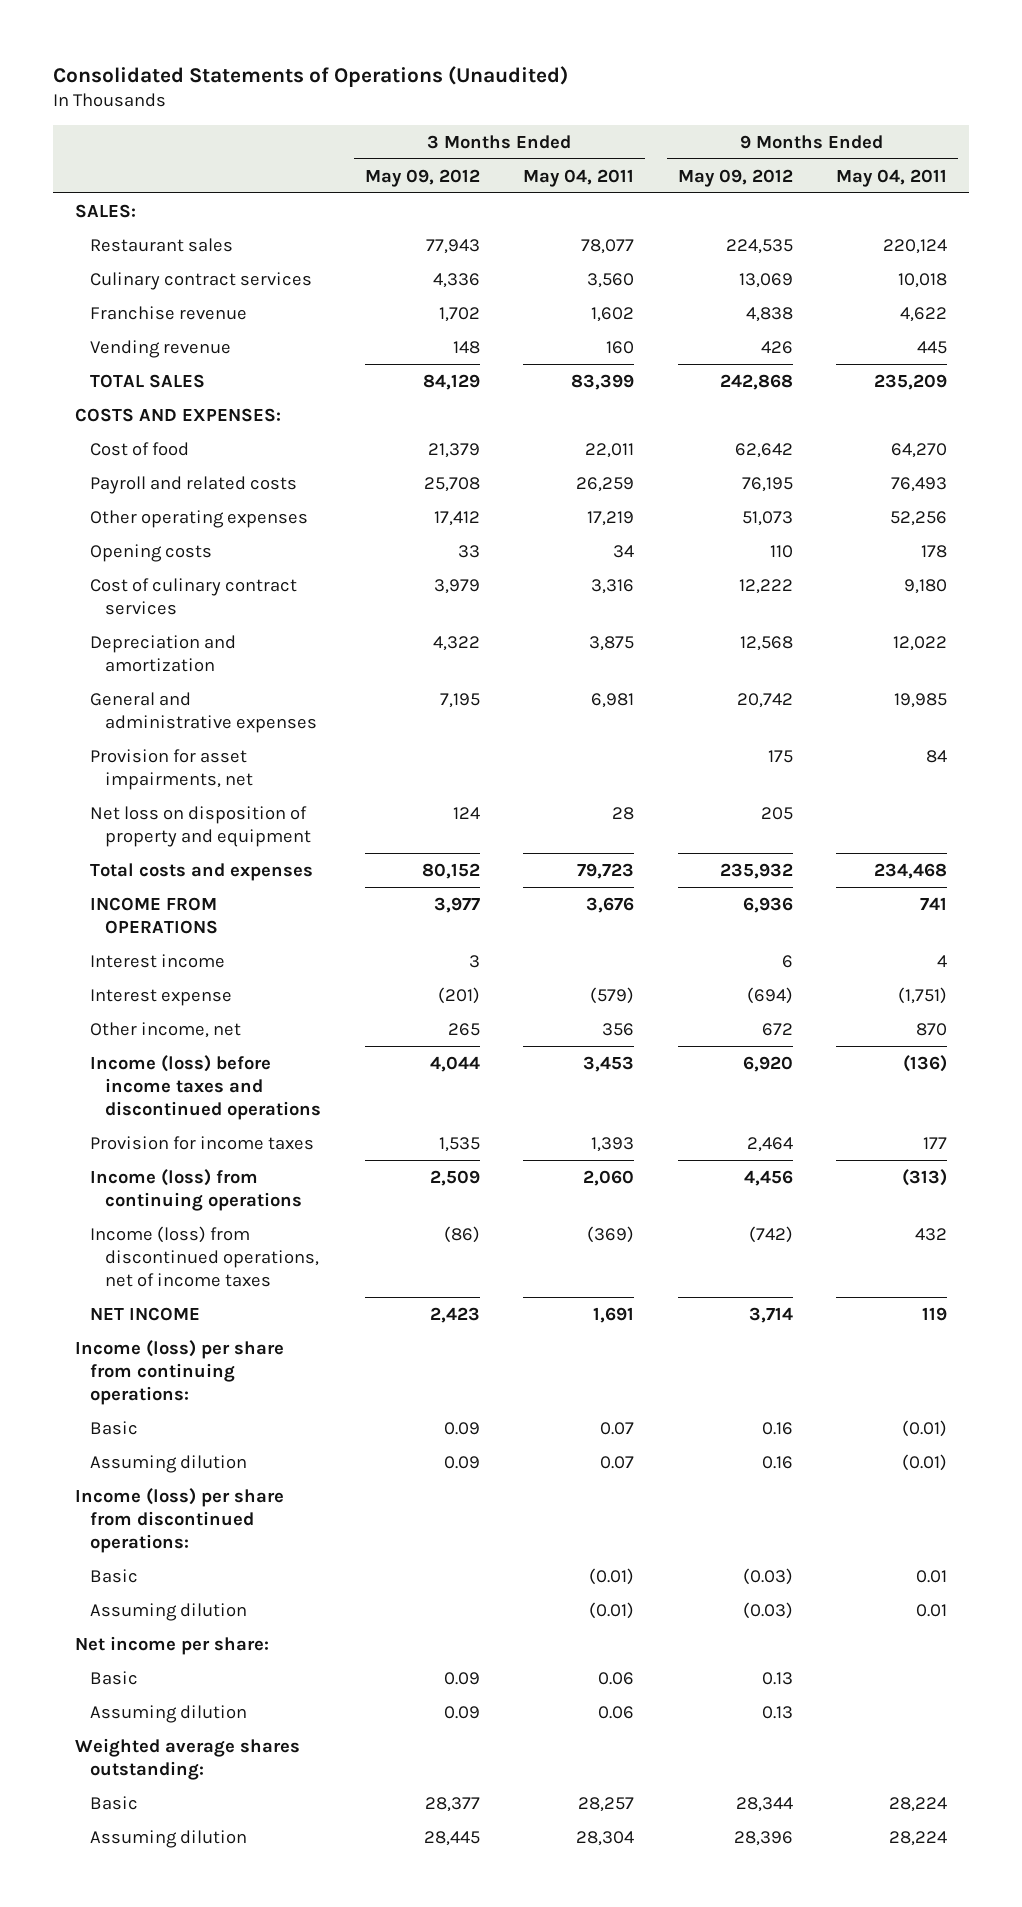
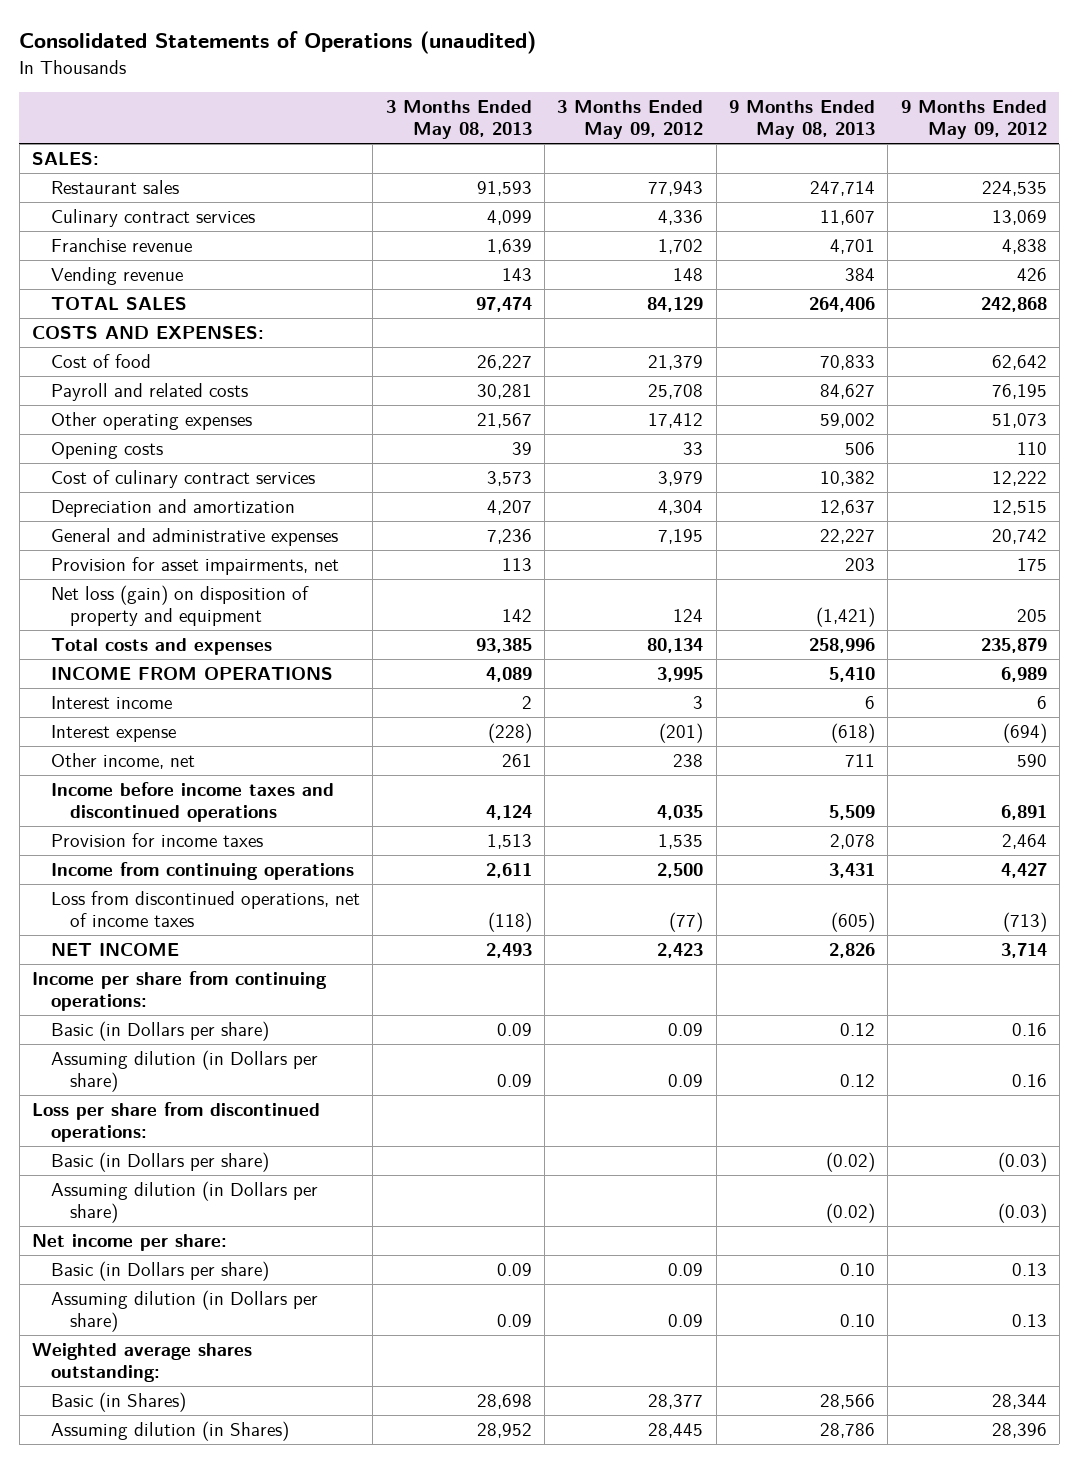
- Consolidated Statements of Operations (Unaudited)
+ Consolidated Statements of Operations (unaudited)
- | 3 Months Ended May 09, 2012 | 3 Months Ended May 04, 2011 | 9 Months Ended May 09, 2012 | 9 Months Ended May 04, 2011
+ | 3 Months Ended May 08, 2013 | 3 Months Ended May 09, 2012 | 9 Months Ended May 08, 2013 | 9 Months Ended May 09, 2012
- Depreciation and amortization | 4,322 | 3,875 | 12,568 | 12,022
+ Depreciation and amortization | 4,207 | 4,304 | 12,637 | 12,515
- Net loss on disposition of property and equipment | 124 | 28 | 205 |
- Total costs and expenses | 80,152 | 79,723 | 235,932 | 234,468
- INCOME FROM OPERATIONS | 3,977 | 3,676 | 6,936 | 741
+ Net loss (gain) on disposition of property and equipment | 142 | 124 | (1,421) | 205
+ Total costs and expenses | 93,385 | 80,134 | 258,996 | 235,879
+ INCOME FROM OPERATIONS | 4,089 | 3,995 | 5,410 | 6,989
- Other income, net | 265 | 356 | 672 | 870
- Income (loss) before income taxes and discontinued operations | 4,044 | 3,453 | 6,920 | (136)
+ Other income, net | 261 | 238 | 711 | 590
+ Income before income taxes and discontinued operations | 4,124 | 4,035 | 5,509 | 6,891
- Income (loss) from continuing operations | 2,509 | 2,060 | 4,456 | (313)
- Income (loss) from discontinued operations, net of income taxes | (86) | (369) | (742) | 432
+ Income from continuing operations | 2,611 | 2,500 | 3,431 | 4,427
+ Loss from discontinued operations, net of income taxes | (118) | (77) | (605) | (713)
- Income (loss) per share from continuing operations:
- Basic | 0.09 | 0.07 | 0.16 | (0.01)
- Assuming dilution | 0.09 | 0.07 | 0.16 | (0.01)
- Income (loss) per share from discontinued operations:
- Basic | | (0.01) | (0.03) | 0.01
- Assuming dilution | | (0.01) | (0.03) | 0.01
+ Income per share from continuing operations:
+ Basic (in Dollars per share) | 0.09 | 0.09 | 0.12 | 0.16
+ Assuming dilution (in Dollars per share) | 0.09 | 0.09 | 0.12 | 0.16
+ Loss per share from discontinued operations:
+ Basic (in Dollars per share) | | | (0.02) | (0.03)
+ Assuming dilution (in Dollars per share) | | | (0.02) | (0.03)
- Basic | 0.09 | 0.06 | 0.13 |
- Assuming dilution | 0.09 | 0.06 | 0.13 |
+ Basic (in Dollars per share) | 0.09 | 0.09 | 0.10 | 0.13
+ Assuming dilution (in Dollars per share) | 0.09 | 0.09 | 0.10 | 0.13
- Basic | 28,377 | 28,257 | 28,344 | 28,224
- Assuming dilution | 28,445 | 28,304 | 28,396 | 28,224
+ Basic (in Shares) | 28,698 | 28,377 | 28,566 | 28,344
+ Assuming dilution (in Shares) | 28,952 | 28,445 | 28,786 | 28,396

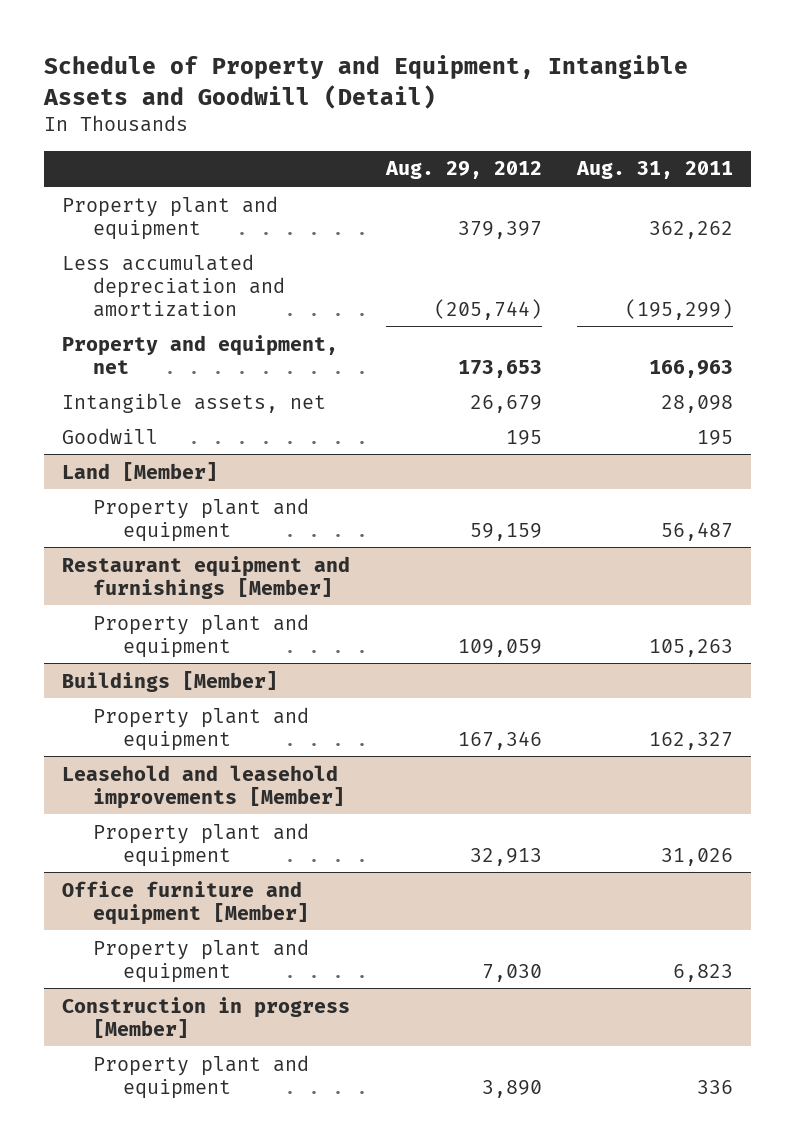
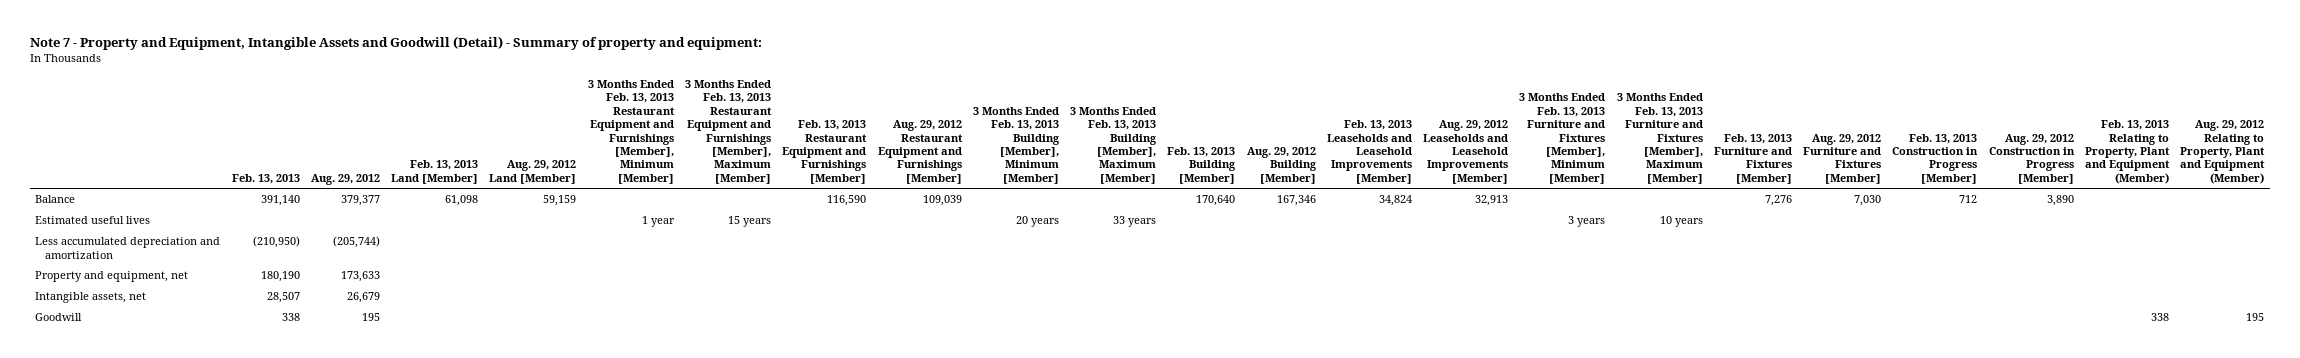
- Schedule of Property and Equipment, Intangible Assets and Goodwill (Detail)
+ Note 7 - Property and Equipment, Intangible Assets and Goodwill (Detail) - Summary of property and equipment:
- | Aug. 29, 2012 | Aug. 31, 2011
+ | Feb. 13, 2013 | Aug. 29, 2012 | Feb. 13, 2013 Land [Member] | Aug. 29, 2012 Land [Member] | 3 Months Ended Feb. 13, 2013 Restaurant Equipment and Furnishings [Member], Minimum [Member] | 3 Months Ended Feb. 13, 2013 Restaurant Equipment and Furnishings [Member], Maximum [Member] | Feb. 13, 2013 Restaurant Equipment and Furnishings [Member] | Aug. 29, 2012 Restaurant Equipment and Furnishings [Member] | 3 Months Ended Feb. 13, 2013 Building [Member], Minimum [Member] | 3 Months Ended Feb. 13, 2013 Building [Member], Maximum [Member] | Feb. 13, 2013 Building [Member] | Aug. 29, 2012 Building [Member] | Feb. 13, 2013 Leaseholds and Leasehold Improvements [Member] | Aug. 29, 2012 Leaseholds and Leasehold Improvements [Member] | 3 Months Ended Feb. 13, 2013 Furniture and Fixtures [Member], Minimum [Member] | 3 Months Ended Feb. 13, 2013 Furniture and Fixtures [Member], Maximum [Member] | Feb. 13, 2013 Furniture and Fixtures [Member] | Aug. 29, 2012 Furniture and Fixtures [Member] | Feb. 13, 2013 Construction in Progress [Member] | Aug. 29, 2012 Construction in Progress [Member] | Feb. 13, 2013 Relating to Property, Plant and Equipment (Member) | Aug. 29, 2012 Relating to Property, Plant and Equipment (Member)
- Property plant and equipment | 379,397 | 362,262
+ Balance | 391,140 | 379,377 | 61,098 | 59,159 | | | 116,590 | 109,039 | | | 170,640 | 167,346 | 34,824 | 32,913 | | | 7,276 | 7,030 | 712 | 3,890 | |
+ Estimated useful lives | | | | | 1 year | 15 years | | | 20 years | 33 years | | | | | 3 years | 10 years | | | | | |
- Property and equipment, net | 173,653 | 166,963
+ Property and equipment, net | 180,190 | 173,633 | | | | | | | | | | | | | | | | | | | |
- Land [Member]
- Property plant and equipment | 59,159 | 56,487
- Restaurant equipment and furnishings [Member]
- Property plant and equipment | 109,059 | 105,263
- Buildings [Member]
- Property plant and equipment | 167,346 | 162,327
- Leasehold and leasehold improvements [Member]
- Property plant and equipment | 32,913 | 31,026
- Office furniture and equipment [Member]
- Property plant and equipment | 7,030 | 6,823
- Construction in progress [Member]
- Property plant and equipment | 3,890 | 336

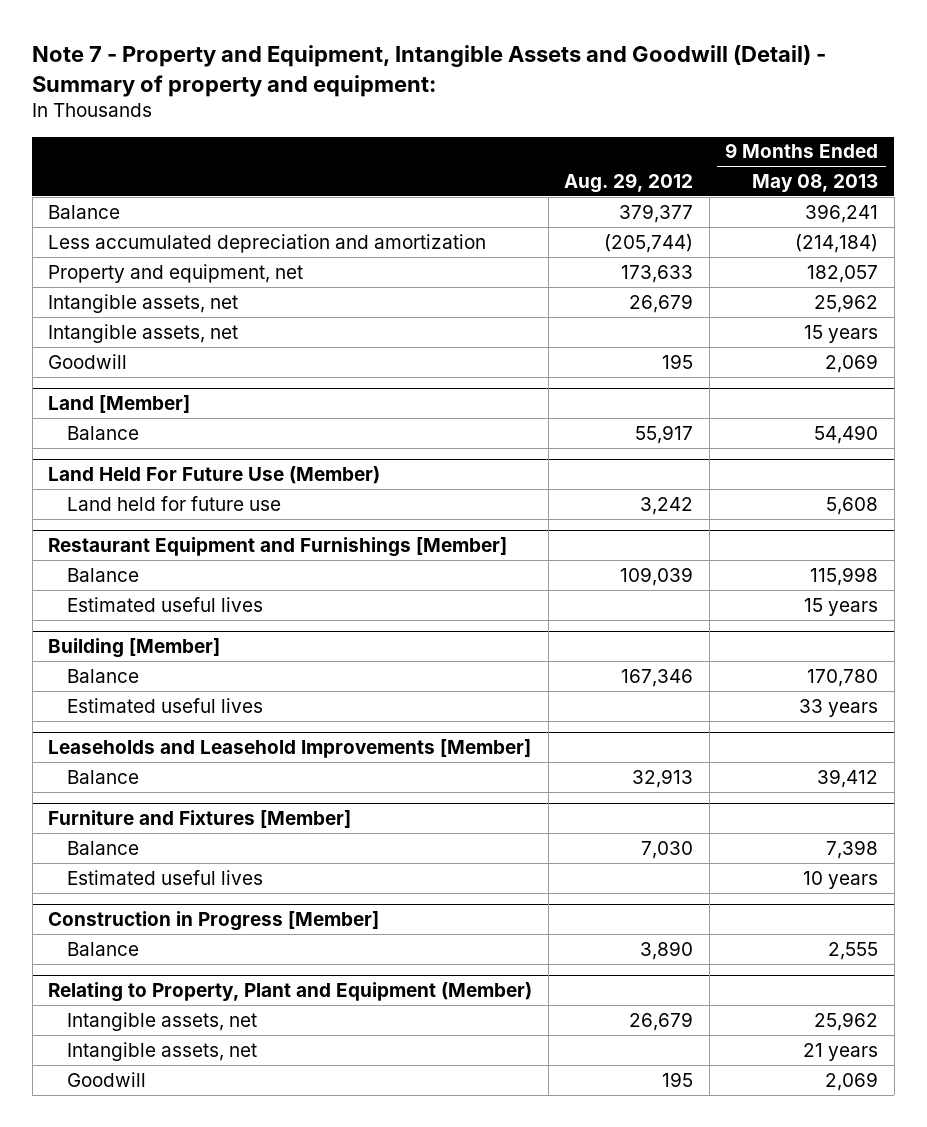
- | Feb. 13, 2013 | Aug. 29, 2012 | Feb. 13, 2013 Land [Member] | Aug. 29, 2012 Land [Member] | 3 Months Ended Feb. 13, 2013 Restaurant Equipment and Furnishings [Member], Minimum [Member] | 3 Months Ended Feb. 13, 2013 Restaurant Equipment and Furnishings [Member], Maximum [Member] | Feb. 13, 2013 Restaurant Equipment and Furnishings [Member] | Aug. 29, 2012 Restaurant Equipment and Furnishings [Member] | 3 Months Ended Feb. 13, 2013 Building [Member], Minimum [Member] | 3 Months Ended Feb. 13, 2013 Building [Member], Maximum [Member] | Feb. 13, 2013 Building [Member] | Aug. 29, 2012 Building [Member] | Feb. 13, 2013 Leaseholds and Leasehold Improvements [Member] | Aug. 29, 2012 Leaseholds and Leasehold Improvements [Member] | 3 Months Ended Feb. 13, 2013 Furniture and Fixtures [Member], Minimum [Member] | 3 Months Ended Feb. 13, 2013 Furniture and Fixtures [Member], Maximum [Member] | Feb. 13, 2013 Furniture and Fixtures [Member] | Aug. 29, 2012 Furniture and Fixtures [Member] | Feb. 13, 2013 Construction in Progress [Member] | Aug. 29, 2012 Construction in Progress [Member] | Feb. 13, 2013 Relating to Property, Plant and Equipment (Member) | Aug. 29, 2012 Relating to Property, Plant and Equipment (Member)
+ | Aug. 29, 2012 | 9 Months Ended May 08, 2013
- Estimated useful lives | | | | | 1 year | 15 years | | | 20 years | 33 years | | | | | 3 years | 10 years | | | | | |
+ Intangible assets, net | | 15 years
+ Land [Member]
+ Balance | 55,917 | 54,490
+ Land Held For Future Use (Member)
+ Land held for future use | 3,242 | 5,608
+ Restaurant Equipment and Furnishings [Member]
+ Balance | 109,039 | 115,998
+ Estimated useful lives | | 15 years
+ Building [Member]
+ Balance | 167,346 | 170,780
+ Estimated useful lives | | 33 years
+ Leaseholds and Leasehold Improvements [Member]
+ Balance | 32,913 | 39,412
+ Furniture and Fixtures [Member]
+ Balance | 7,030 | 7,398
+ Estimated useful lives | | 10 years
+ Construction in Progress [Member]
+ Balance | 3,890 | 2,555
+ Relating to Property, Plant and Equipment (Member)
+ Intangible assets, net | 26,679 | 25,962
+ Intangible assets, net | | 21 years
+ Goodwill | 195 | 2,069

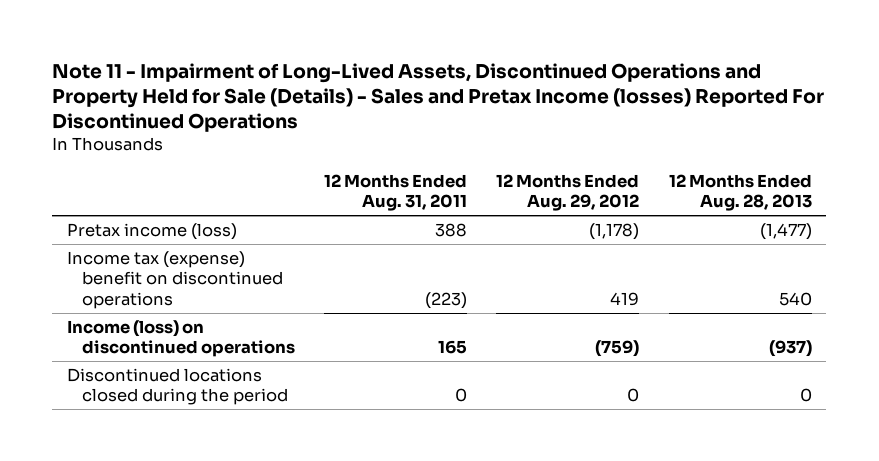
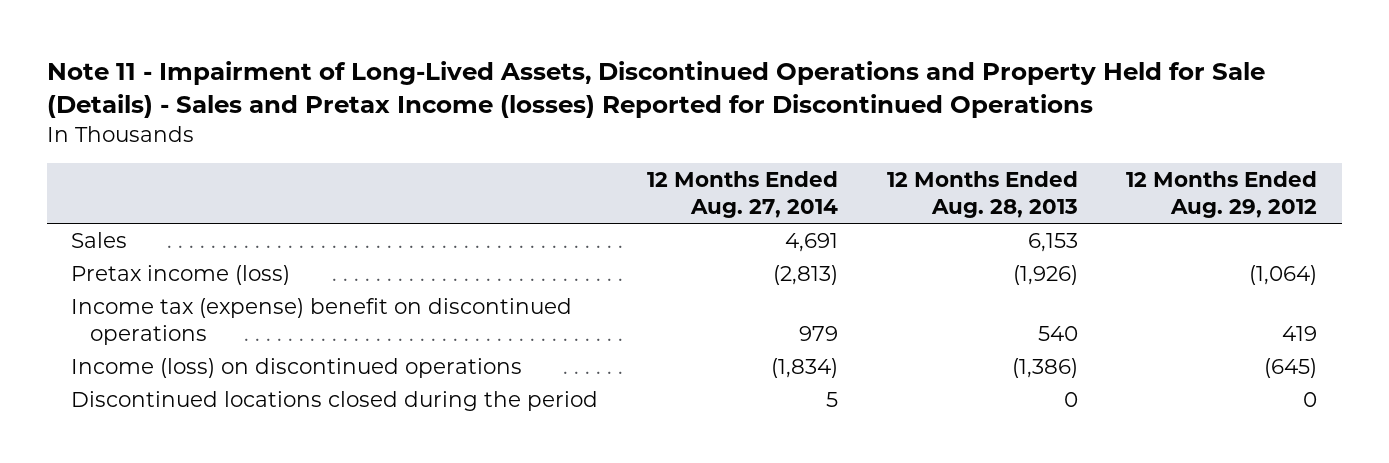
- Note 11 - Impairment of Long-Lived Assets, Discontinued Operations and Property Held for Sale (Details) - Sales and Pretax Income (losses) Reported For Discontinued Operations
+ Note 11 - Impairment of Long-Lived Assets, Discontinued Operations and Property Held for Sale (Details) - Sales and Pretax Income (losses) Reported for Discontinued Operations
- | 12 Months Ended Aug. 31, 2011 | 12 Months Ended Aug. 29, 2012 | 12 Months Ended Aug. 28, 2013
+ | 12 Months Ended Aug. 27, 2014 | 12 Months Ended Aug. 28, 2013 | 12 Months Ended Aug. 29, 2012
- Pretax income (loss) | 388 | (1,178) | (1,477)
+ Sales | 4,691 | 6,153 |
+ Pretax income (loss) | (2,813) | (1,926) | (1,064)
- Income (loss) on discontinued operations | 165 | (759) | (937)
+ Income (loss) on discontinued operations | (1,834) | (1,386) | (645)

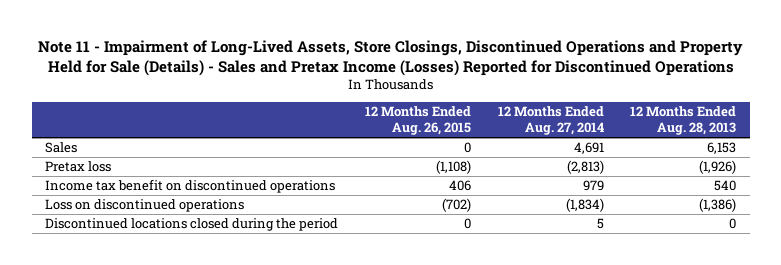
- Note 11 - Impairment of Long-Lived Assets, Discontinued Operations and Property Held for Sale (Details) - Sales and Pretax Income (losses) Reported for Discontinued Operations
+ Note 11 - Impairment of Long-Lived Assets, Store Closings, Discontinued Operations and Property Held for Sale (Details) - Sales and Pretax Income (Losses) Reported for Discontinued Operations
- | 12 Months Ended Aug. 27, 2014 | 12 Months Ended Aug. 28, 2013 | 12 Months Ended Aug. 29, 2012
+ | 12 Months Ended Aug. 26, 2015 | 12 Months Ended Aug. 27, 2014 | 12 Months Ended Aug. 28, 2013
- Pretax income (loss) | (2,813) | (1,926) | (1,064)
- Income tax (expense) benefit on discontinued operations | 979 | 540 | 419
- Income (loss) on discontinued operations | (1,834) | (1,386) | (645)
+ Pretax loss | (1,108) | (2,813) | (1,926)
+ Income tax benefit on discontinued operations | 406 | 979 | 540
+ Loss on discontinued operations | (702) | (1,834) | (1,386)

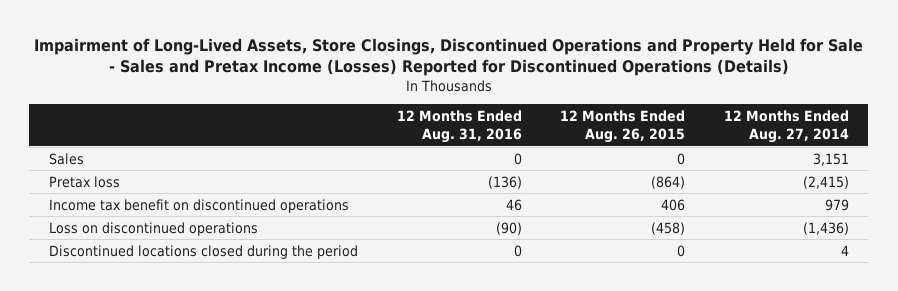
- Note 11 - Impairment of Long-Lived Assets, Store Closings, Discontinued Operations and Property Held for Sale (Details) - Sales and Pretax Income (Losses) Reported for Discontinued Operations
+ Impairment of Long-Lived Assets, Store Closings, Discontinued Operations and Property Held for Sale - Sales and Pretax Income (Losses) Reported for Discontinued Operations (Details)
- | 12 Months Ended Aug. 26, 2015 | 12 Months Ended Aug. 27, 2014 | 12 Months Ended Aug. 28, 2013
+ | 12 Months Ended Aug. 31, 2016 | 12 Months Ended Aug. 26, 2015 | 12 Months Ended Aug. 27, 2014
- Sales | 0 | 4,691 | 6,153
- Pretax loss | (1,108) | (2,813) | (1,926)
+ Sales | 0 | 0 | 3,151
+ Pretax loss | (136) | (864) | (2,415)
- Loss on discontinued operations | (702) | (1,834) | (1,386)
- Discontinued locations closed during the period | 0 | 5 | 0
+ Loss on discontinued operations | (90) | (458) | (1,436)
+ Discontinued locations closed during the period | 0 | 0 | 4

